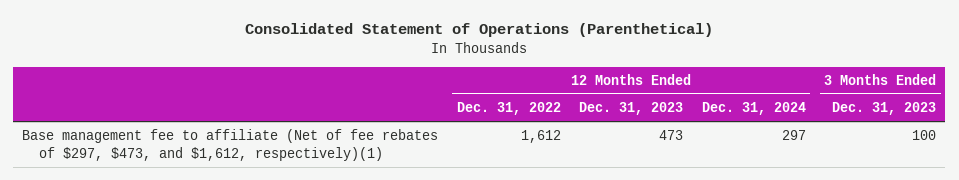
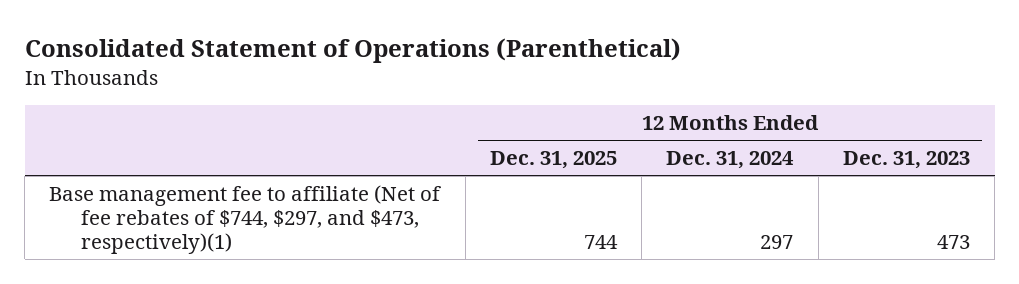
- | 12 Months Ended Dec. 31, 2022 | 12 Months Ended Dec. 31, 2023 | 12 Months Ended Dec. 31, 2024 | 3 Months Ended Dec. 31, 2023
+ | 12 Months Ended Dec. 31, 2025 | 12 Months Ended Dec. 31, 2024 | 12 Months Ended Dec. 31, 2023
- Base management fee to affiliate (Net of fee rebates of $297, $473, and $1,612, respectively)(1) | 1,612 | 473 | 297 | 100
+ Base management fee to affiliate (Net of fee rebates of $744, $297, and $473, respectively)(1) | 744 | 297 | 473

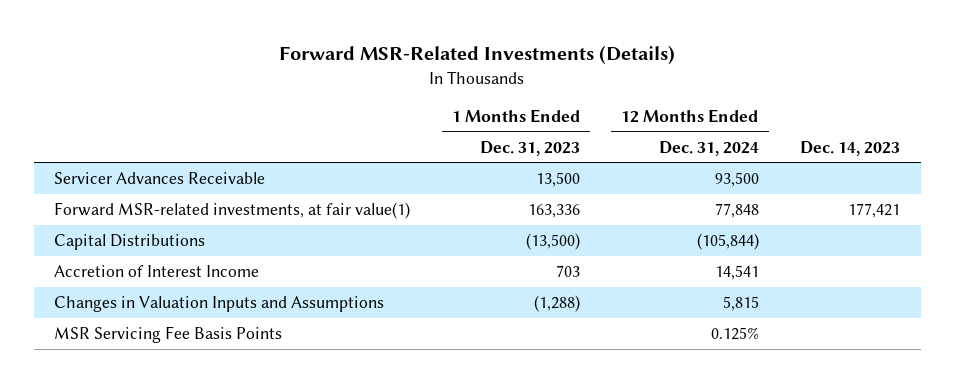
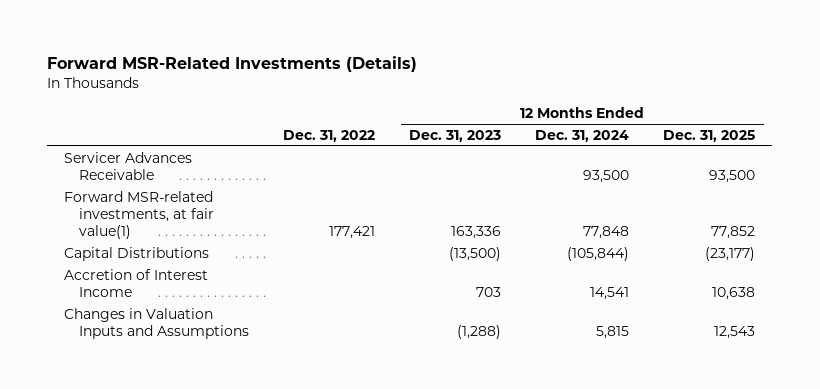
- | 1 Months Ended Dec. 31, 2023 | 12 Months Ended Dec. 31, 2024 | Dec. 14, 2023
+ | Dec. 31, 2022 | 12 Months Ended Dec. 31, 2023 | 12 Months Ended Dec. 31, 2024 | 12 Months Ended Dec. 31, 2025
- MSR Servicing Fee Basis Points | | 0.125% |

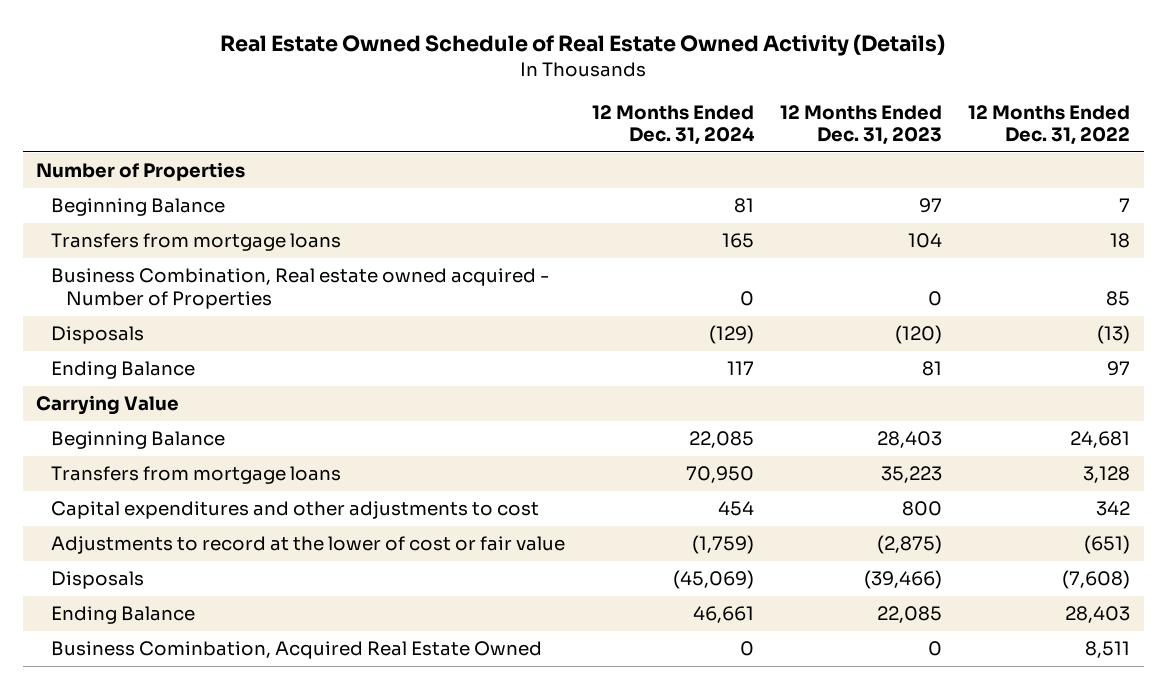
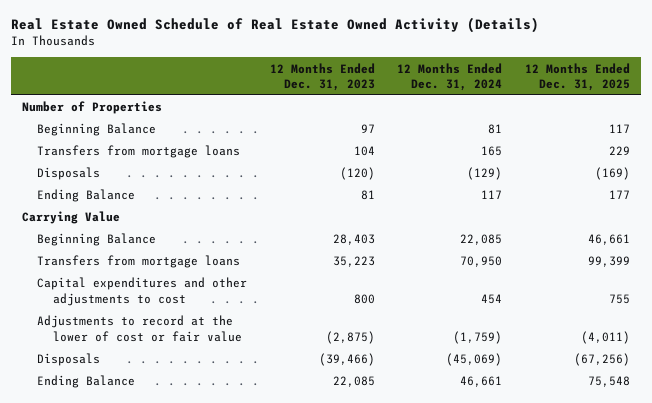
- | 12 Months Ended Dec. 31, 2024 | 12 Months Ended Dec. 31, 2023 | 12 Months Ended Dec. 31, 2022
+ | 12 Months Ended Dec. 31, 2023 | 12 Months Ended Dec. 31, 2024 | 12 Months Ended Dec. 31, 2025
- Business Combination, Real estate owned acquired - Number of Properties | 0 | 0 | 85
- Business Cominbation, Acquired Real Estate Owned | 0 | 0 | 8,511

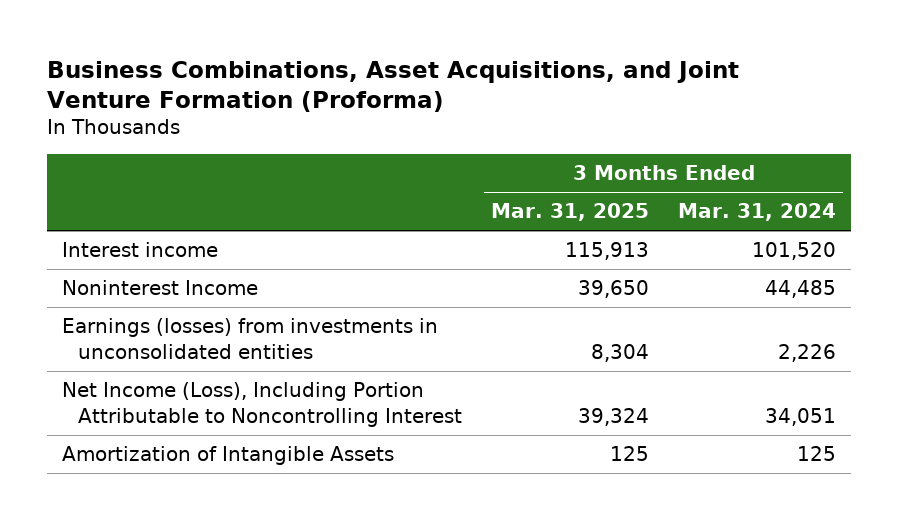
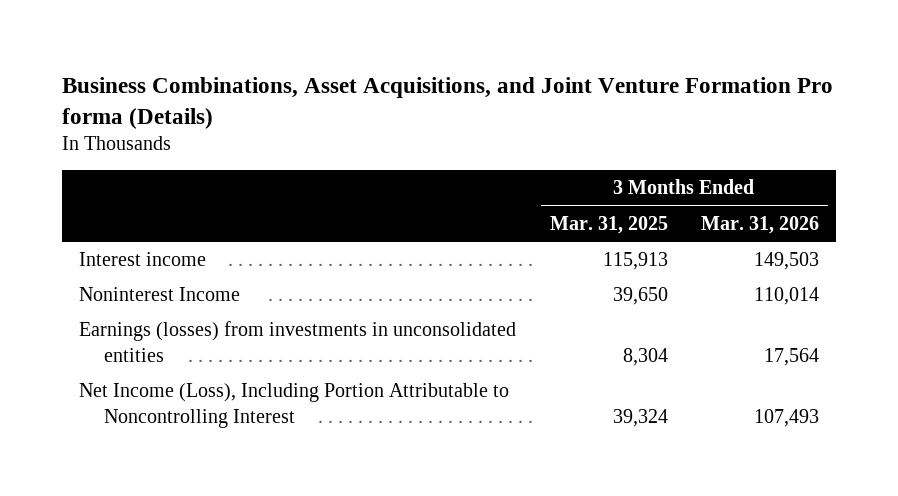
- Business Combinations, Asset Acquisitions, and Joint Venture Formation (Proforma)
+ Business Combinations, Asset Acquisitions, and Joint Venture Formation Pro forma (Details)
- | 3 Months Ended Mar. 31, 2025 | 3 Months Ended Mar. 31, 2024
+ | 3 Months Ended Mar. 31, 2025 | 3 Months Ended Mar. 31, 2026
- Amortization of Intangible Assets | 125 | 125

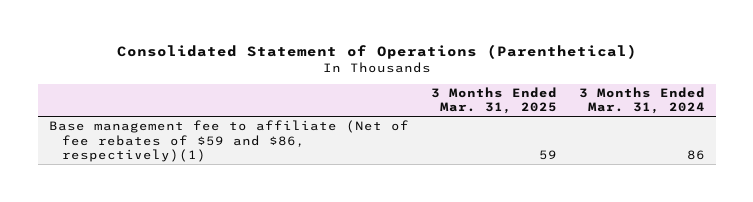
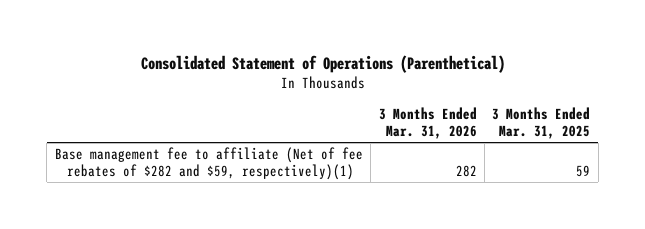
- | 3 Months Ended Mar. 31, 2025 | 3 Months Ended Mar. 31, 2024
+ | 3 Months Ended Mar. 31, 2026 | 3 Months Ended Mar. 31, 2025
- Base management fee to affiliate (Net of fee rebates of $59 and $86, respectively)(1) | 59 | 86
+ Base management fee to affiliate (Net of fee rebates of $282 and $59, respectively)(1) | 282 | 59

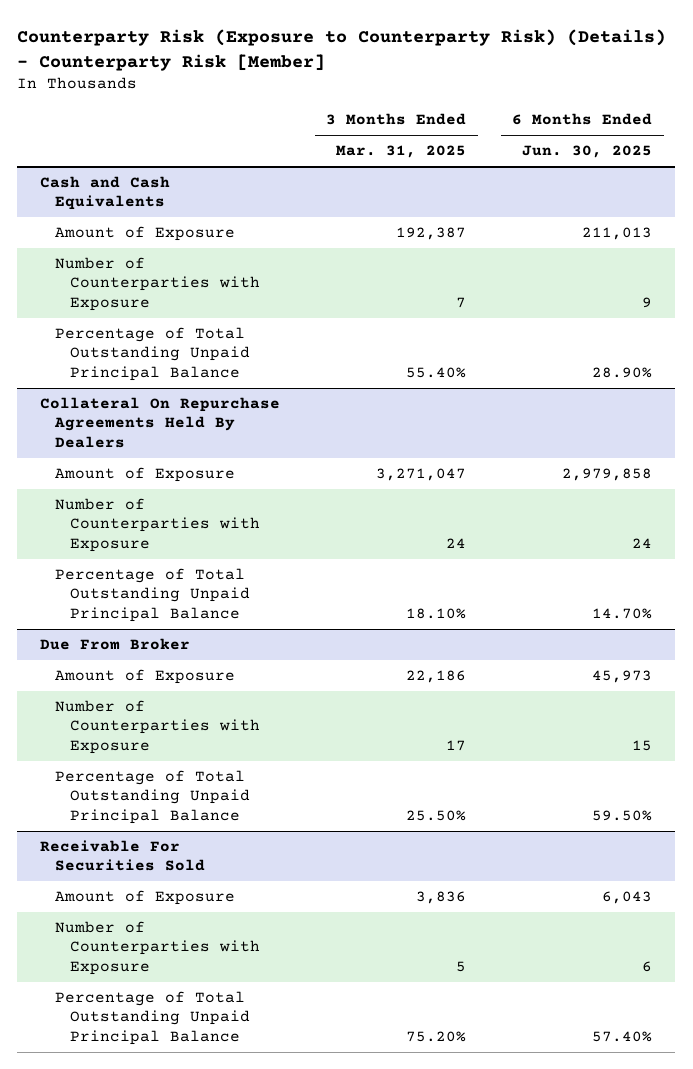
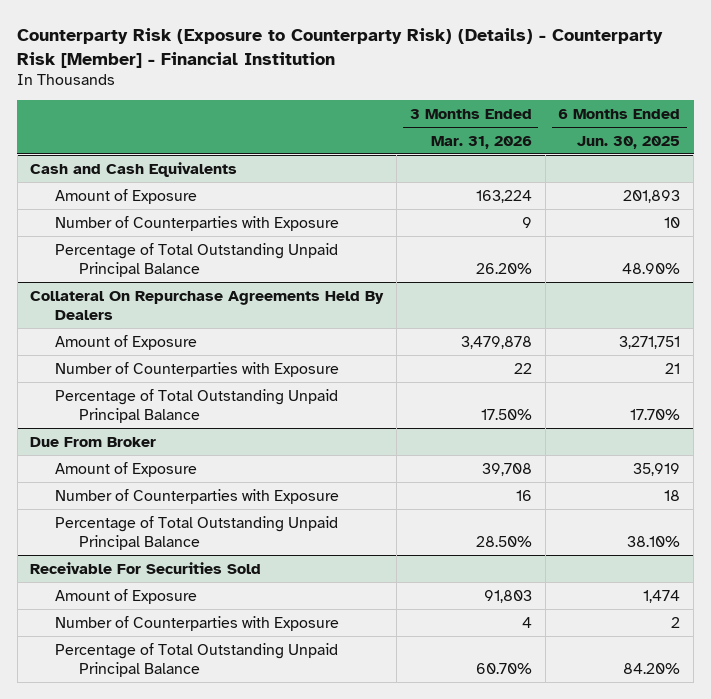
- Counterparty Risk (Exposure to Counterparty Risk) (Details) - Counterparty Risk [Member]
+ Counterparty Risk (Exposure to Counterparty Risk) (Details) - Counterparty Risk [Member] - Financial Institution
- | 3 Months Ended Mar. 31, 2025 | 6 Months Ended Jun. 30, 2025
+ | 3 Months Ended Mar. 31, 2026 | 6 Months Ended Jun. 30, 2025
@ Cash and Cash Equivalents
- Amount of Exposure | 192,387 | 211,013
- Number of Counterparties with Exposure | 7 | 9
- Percentage of Total Outstanding Unpaid Principal Balance | 55.40% | 28.90%
+ Amount of Exposure | 163,224 | 201,893
+ Number of Counterparties with Exposure | 9 | 10
+ Percentage of Total Outstanding Unpaid Principal Balance | 26.20% | 48.90%
@ Collateral On Repurchase Agreements Held By Dealers
- Amount of Exposure | 3,271,047 | 2,979,858
- Number of Counterparties with Exposure | 24 | 24
- Percentage of Total Outstanding Unpaid Principal Balance | 18.10% | 14.70%
+ Amount of Exposure | 3,479,878 | 3,271,751
+ Number of Counterparties with Exposure | 22 | 21
+ Percentage of Total Outstanding Unpaid Principal Balance | 17.50% | 17.70%
@ Due From Broker
- Amount of Exposure | 22,186 | 45,973
- Number of Counterparties with Exposure | 17 | 15
- Percentage of Total Outstanding Unpaid Principal Balance | 25.50% | 59.50%
+ Amount of Exposure | 39,708 | 35,919
+ Number of Counterparties with Exposure | 16 | 18
+ Percentage of Total Outstanding Unpaid Principal Balance | 28.50% | 38.10%
@ Receivable For Securities Sold
- Amount of Exposure | 3,836 | 6,043
- Number of Counterparties with Exposure | 5 | 6
- Percentage of Total Outstanding Unpaid Principal Balance | 75.20% | 57.40%
+ Amount of Exposure | 91,803 | 1,474
+ Number of Counterparties with Exposure | 4 | 2
+ Percentage of Total Outstanding Unpaid Principal Balance | 60.70% | 84.20%

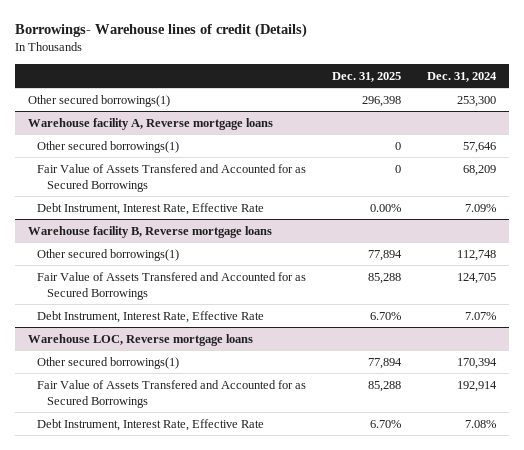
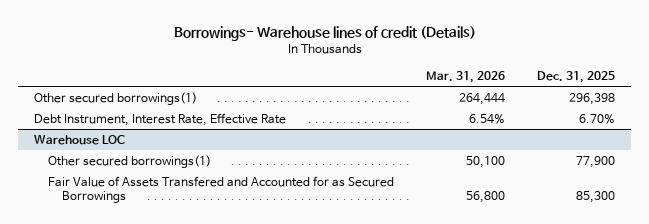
- | Dec. 31, 2025 | Dec. 31, 2024
+ | Mar. 31, 2026 | Dec. 31, 2025
- Warehouse facility A, Reverse mortgage loans
- Other secured borrowings(1) | 0 | 57,646
- Fair Value of Assets Transfered and Accounted for as Secured Borrowings | 0 | 68,209
- Debt Instrument, Interest Rate, Effective Rate | 0.00% | 7.09%
- Warehouse facility B, Reverse mortgage loans
- Other secured borrowings(1) | 77,894 | 112,748
- Fair Value of Assets Transfered and Accounted for as Secured Borrowings | 85,288 | 124,705
- Warehouse LOC, Reverse mortgage loans
- Other secured borrowings(1) | 77,894 | 170,394
- Fair Value of Assets Transfered and Accounted for as Secured Borrowings | 85,288 | 192,914
- Debt Instrument, Interest Rate, Effective Rate | 6.70% | 7.08%
+ Warehouse LOC
+ Other secured borrowings(1) | 50,100 | 77,900
+ Fair Value of Assets Transfered and Accounted for as Secured Borrowings | 56,800 | 85,300

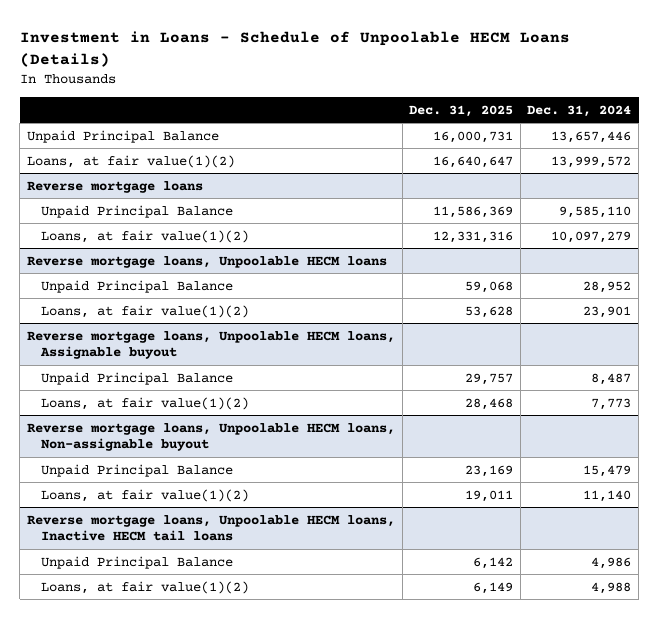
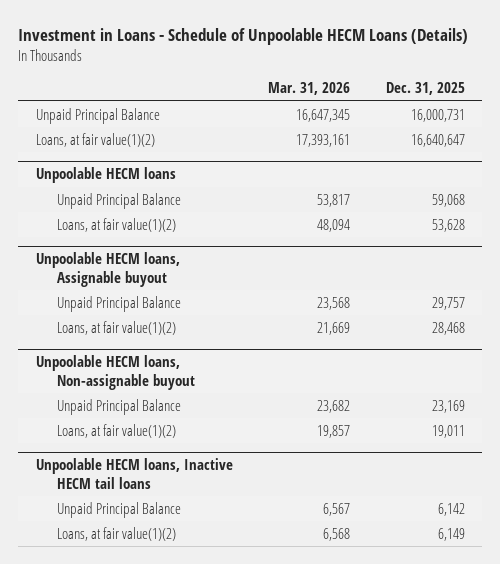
- | Dec. 31, 2025 | Dec. 31, 2024
+ | Mar. 31, 2026 | Dec. 31, 2025
- Reverse mortgage loans
- Unpaid Principal Balance | 11,586,369 | 9,585,110
- Loans, at fair value(1)(2) | 12,331,316 | 10,097,279
- Reverse mortgage loans, Unpoolable HECM loans
+ Unpoolable HECM loans
- Reverse mortgage loans, Unpoolable HECM loans, Assignable buyout
+ Unpoolable HECM loans, Assignable buyout
- Reverse mortgage loans, Unpoolable HECM loans, Non-assignable buyout
+ Unpoolable HECM loans, Non-assignable buyout
- Reverse mortgage loans, Unpoolable HECM loans, Inactive HECM tail loans
+ Unpoolable HECM loans, Inactive HECM tail loans

